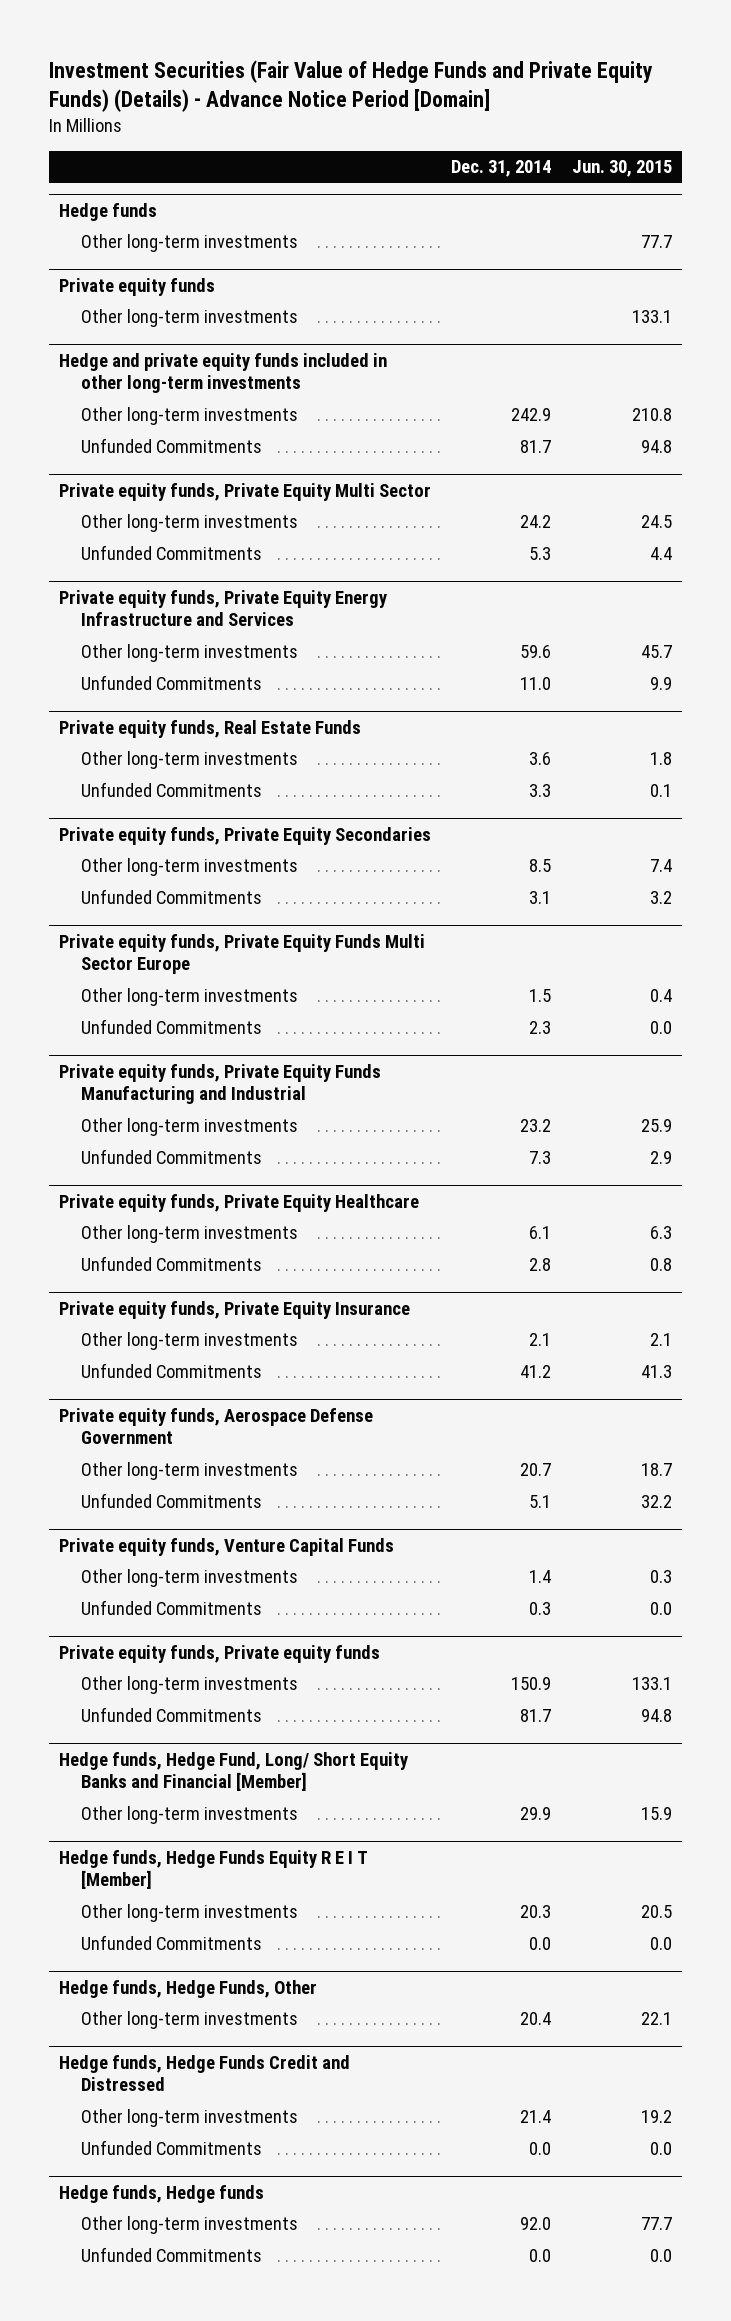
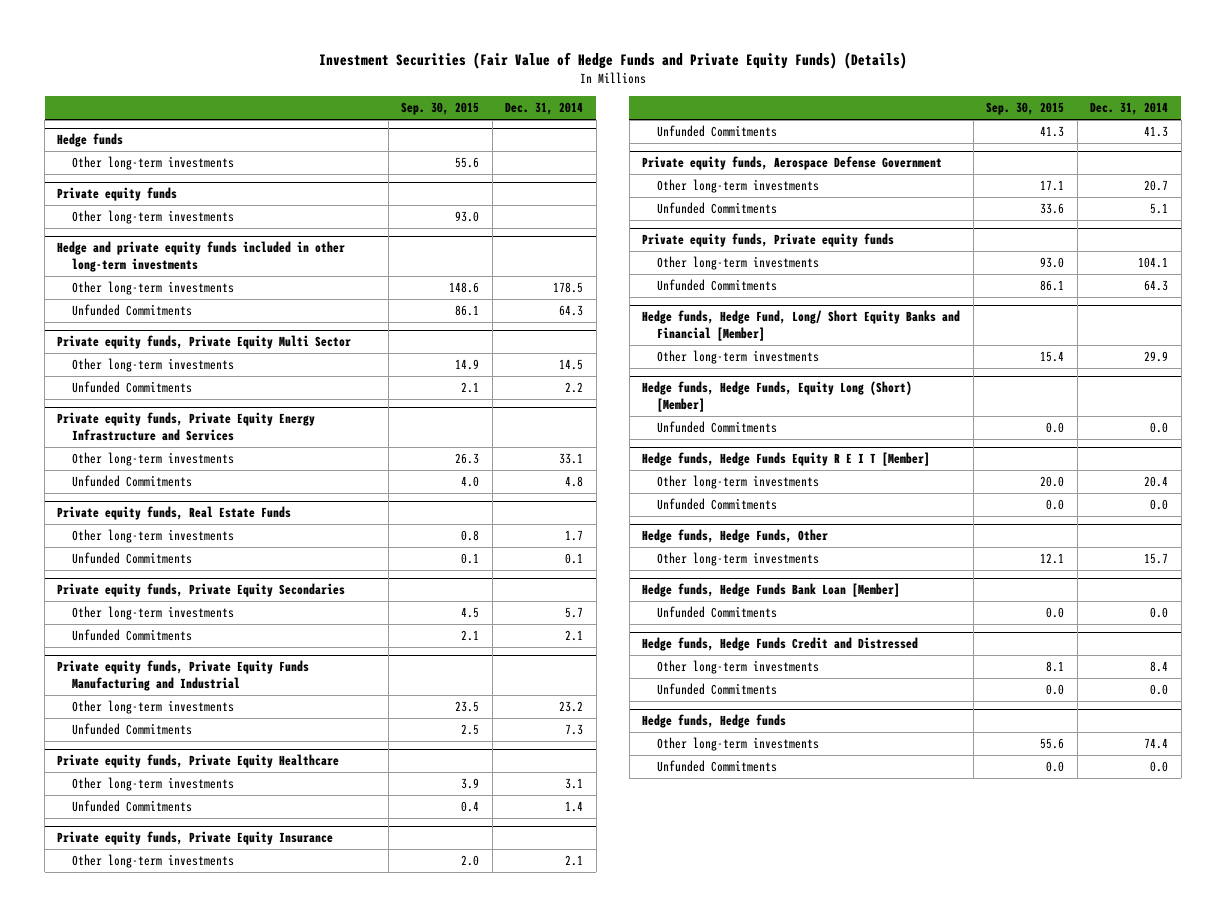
- Investment Securities (Fair Value of Hedge Funds and Private Equity Funds) (Details) - Advance Notice Period [Domain]
+ Investment Securities (Fair Value of Hedge Funds and Private Equity Funds) (Details)
- | Dec. 31, 2014 | Jun. 30, 2015
+ | Sep. 30, 2015 | Dec. 31, 2014
@ Hedge and private equity funds included in other long-term investments
- Other long-term investments | 242.9 | 210.8
- Unfunded Commitments | 81.7 | 94.8
+ Other long-term investments | 148.6 | 178.5
+ Unfunded Commitments | 86.1 | 64.3
@ Private equity funds, Private Equity Multi Sector
- Other long-term investments | 24.2 | 24.5
- Unfunded Commitments | 5.3 | 4.4
+ Other long-term investments | 14.9 | 14.5
+ Unfunded Commitments | 2.1 | 2.2
@ Private equity funds, Private Equity Energy Infrastructure and Services
- Other long-term investments | 59.6 | 45.7
- Unfunded Commitments | 11.0 | 9.9
+ Other long-term investments | 26.3 | 33.1
+ Unfunded Commitments | 4.0 | 4.8
@ Private equity funds, Real Estate Funds
- Other long-term investments | 3.6 | 1.8
- Unfunded Commitments | 3.3 | 0.1
+ Other long-term investments | 0.8 | 1.7
+ Unfunded Commitments | 0.1 | 0.1
@ Private equity funds, Private Equity Secondaries
- Other long-term investments | 8.5 | 7.4
- Unfunded Commitments | 3.1 | 3.2
- Private equity funds, Private Equity Funds Multi Sector Europe
- Other long-term investments | 1.5 | 0.4
- Unfunded Commitments | 2.3 | 0.0
@ Private equity funds, Private Equity Secondaries
+ Other long-term investments | 4.5 | 5.7
+ Unfunded Commitments | 2.1 | 2.1
@ Private equity funds, Private Equity Healthcare
- Other long-term investments | 6.1 | 6.3
- Unfunded Commitments | 2.8 | 0.8
+ Other long-term investments | 3.9 | 3.1
+ Unfunded Commitments | 0.4 | 1.4
@ Private equity funds, Private Equity Insurance
- Unfunded Commitments | 41.2 | 41.3
+ Unfunded Commitments | 41.3 | 41.3
- Private equity funds, Venture Capital Funds
- Other long-term investments | 1.4 | 0.3
- Unfunded Commitments | 0.3 | 0.0
@ Private equity funds, Private equity funds
- Other long-term investments | 150.9 | 133.1
- Unfunded Commitments | 81.7 | 94.8
+ Other long-term investments | 93.0 | 104.1
+ Unfunded Commitments | 86.1 | 64.3
+ Hedge funds, Hedge Funds, Equity Long (Short) [Member]
+ Unfunded Commitments | 0.0 | 0.0
@ Hedge funds, Hedge Funds Equity R E I T [Member]
- Other long-term investments | 20.3 | 20.5
+ Other long-term investments | 20.0 | 20.4
@ Hedge funds, Hedge Funds, Other
- Other long-term investments | 20.4 | 22.1
+ Other long-term investments | 12.1 | 15.7
+ Hedge funds, Hedge Funds Bank Loan [Member]
+ Unfunded Commitments | 0.0 | 0.0
@ Hedge funds, Hedge Funds Credit and Distressed
- Other long-term investments | 21.4 | 19.2
+ Other long-term investments | 8.1 | 8.4
@ Hedge funds, Hedge funds
- Other long-term investments | 92.0 | 77.7
+ Other long-term investments | 55.6 | 74.4

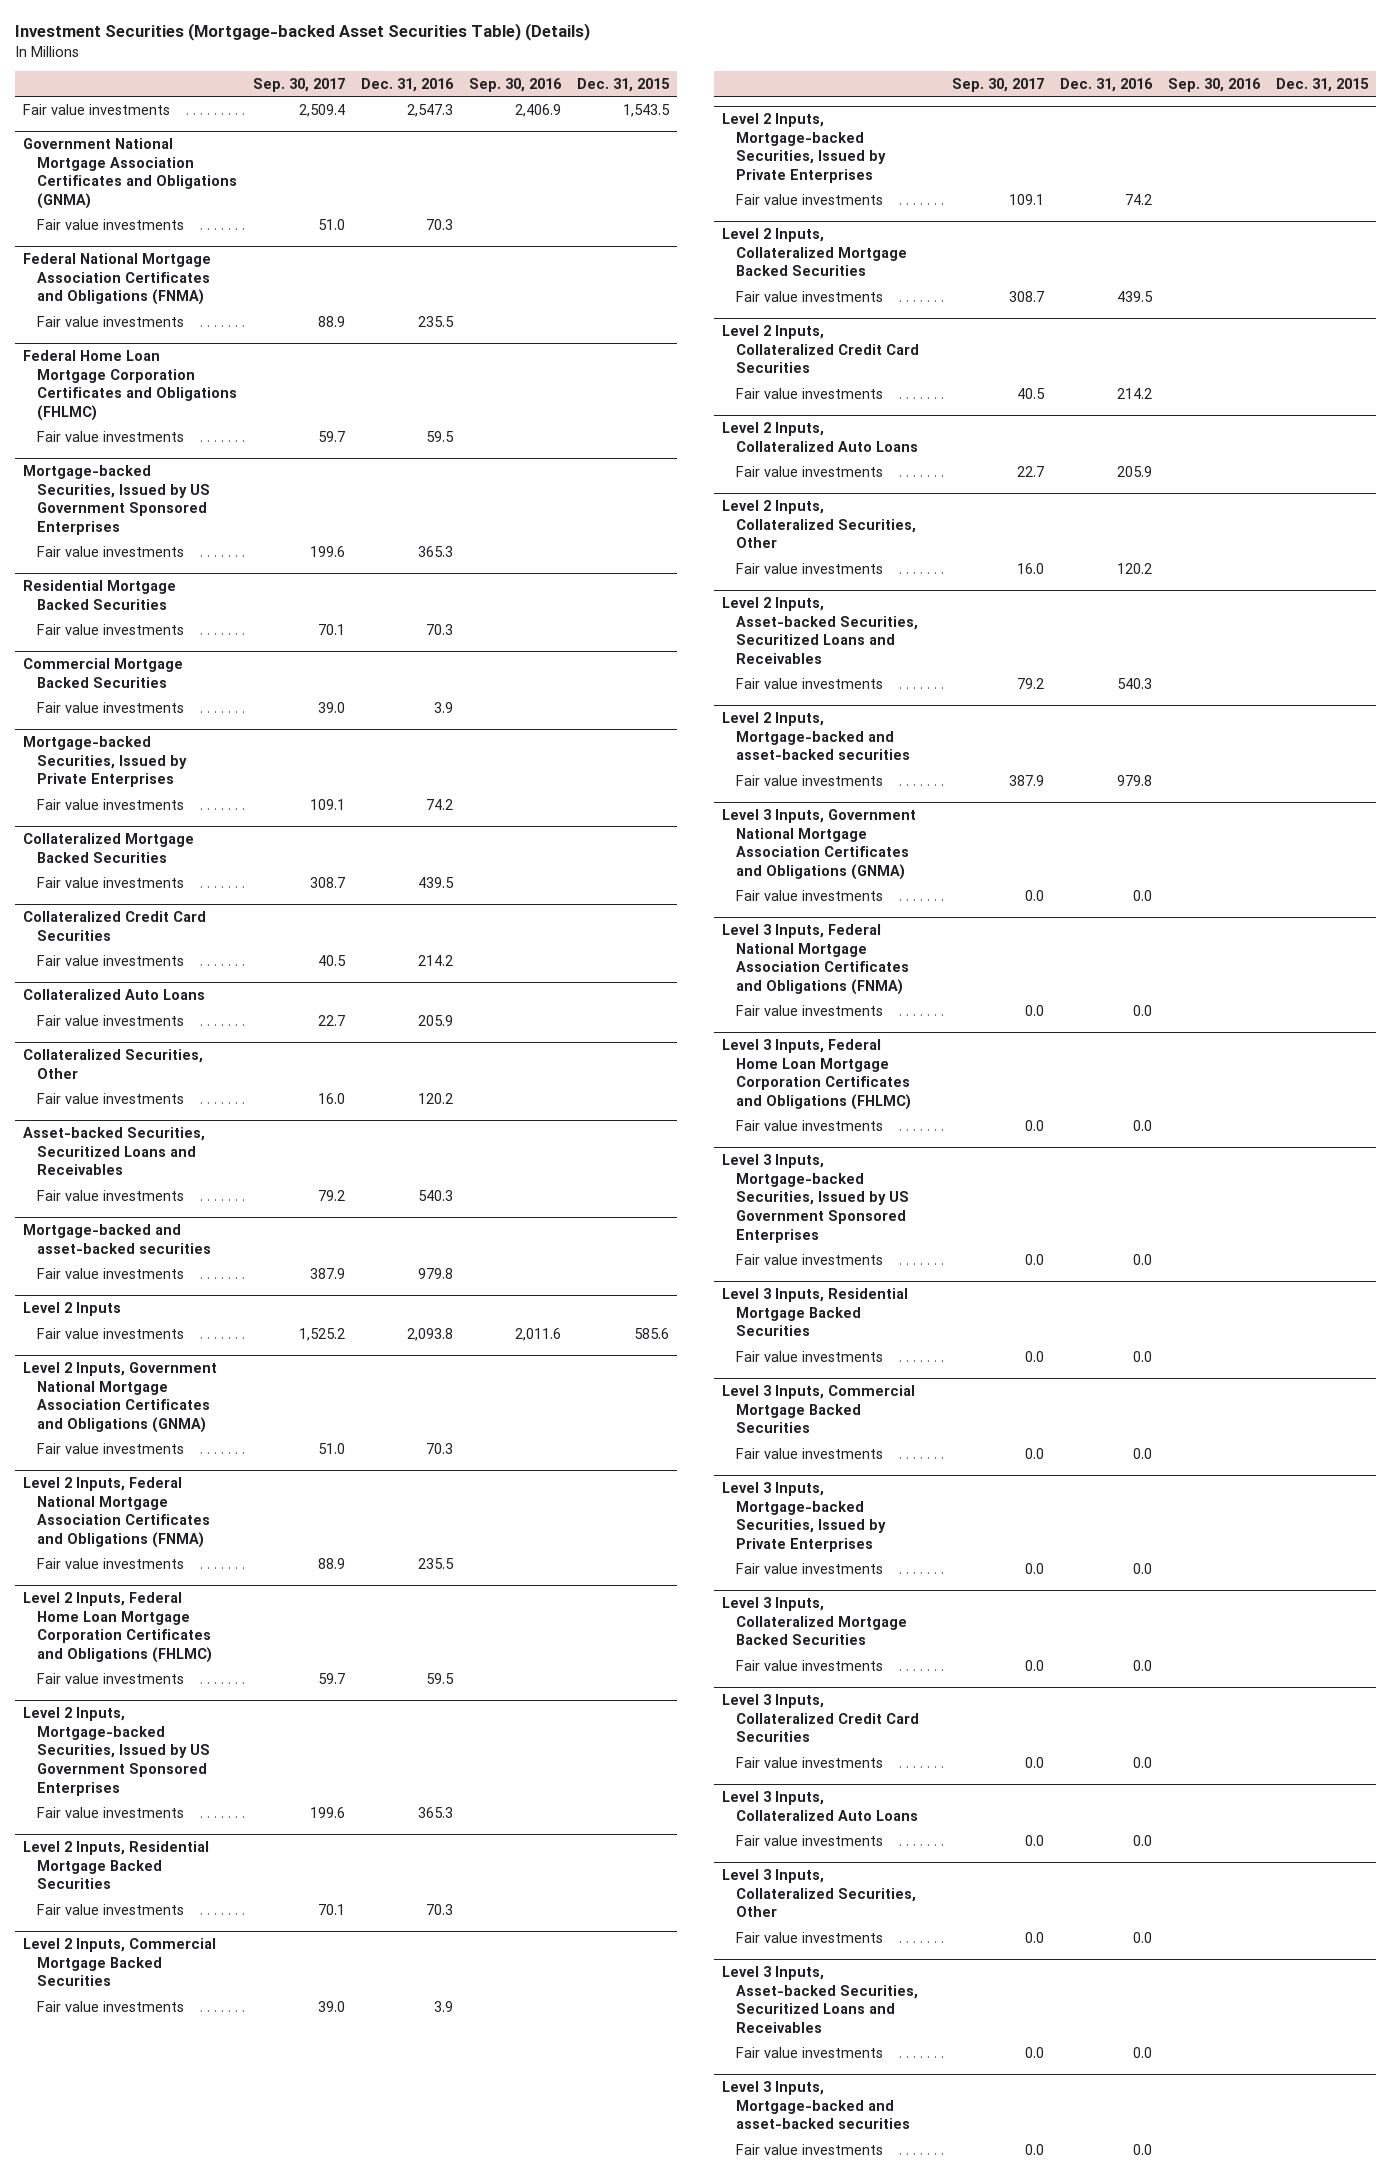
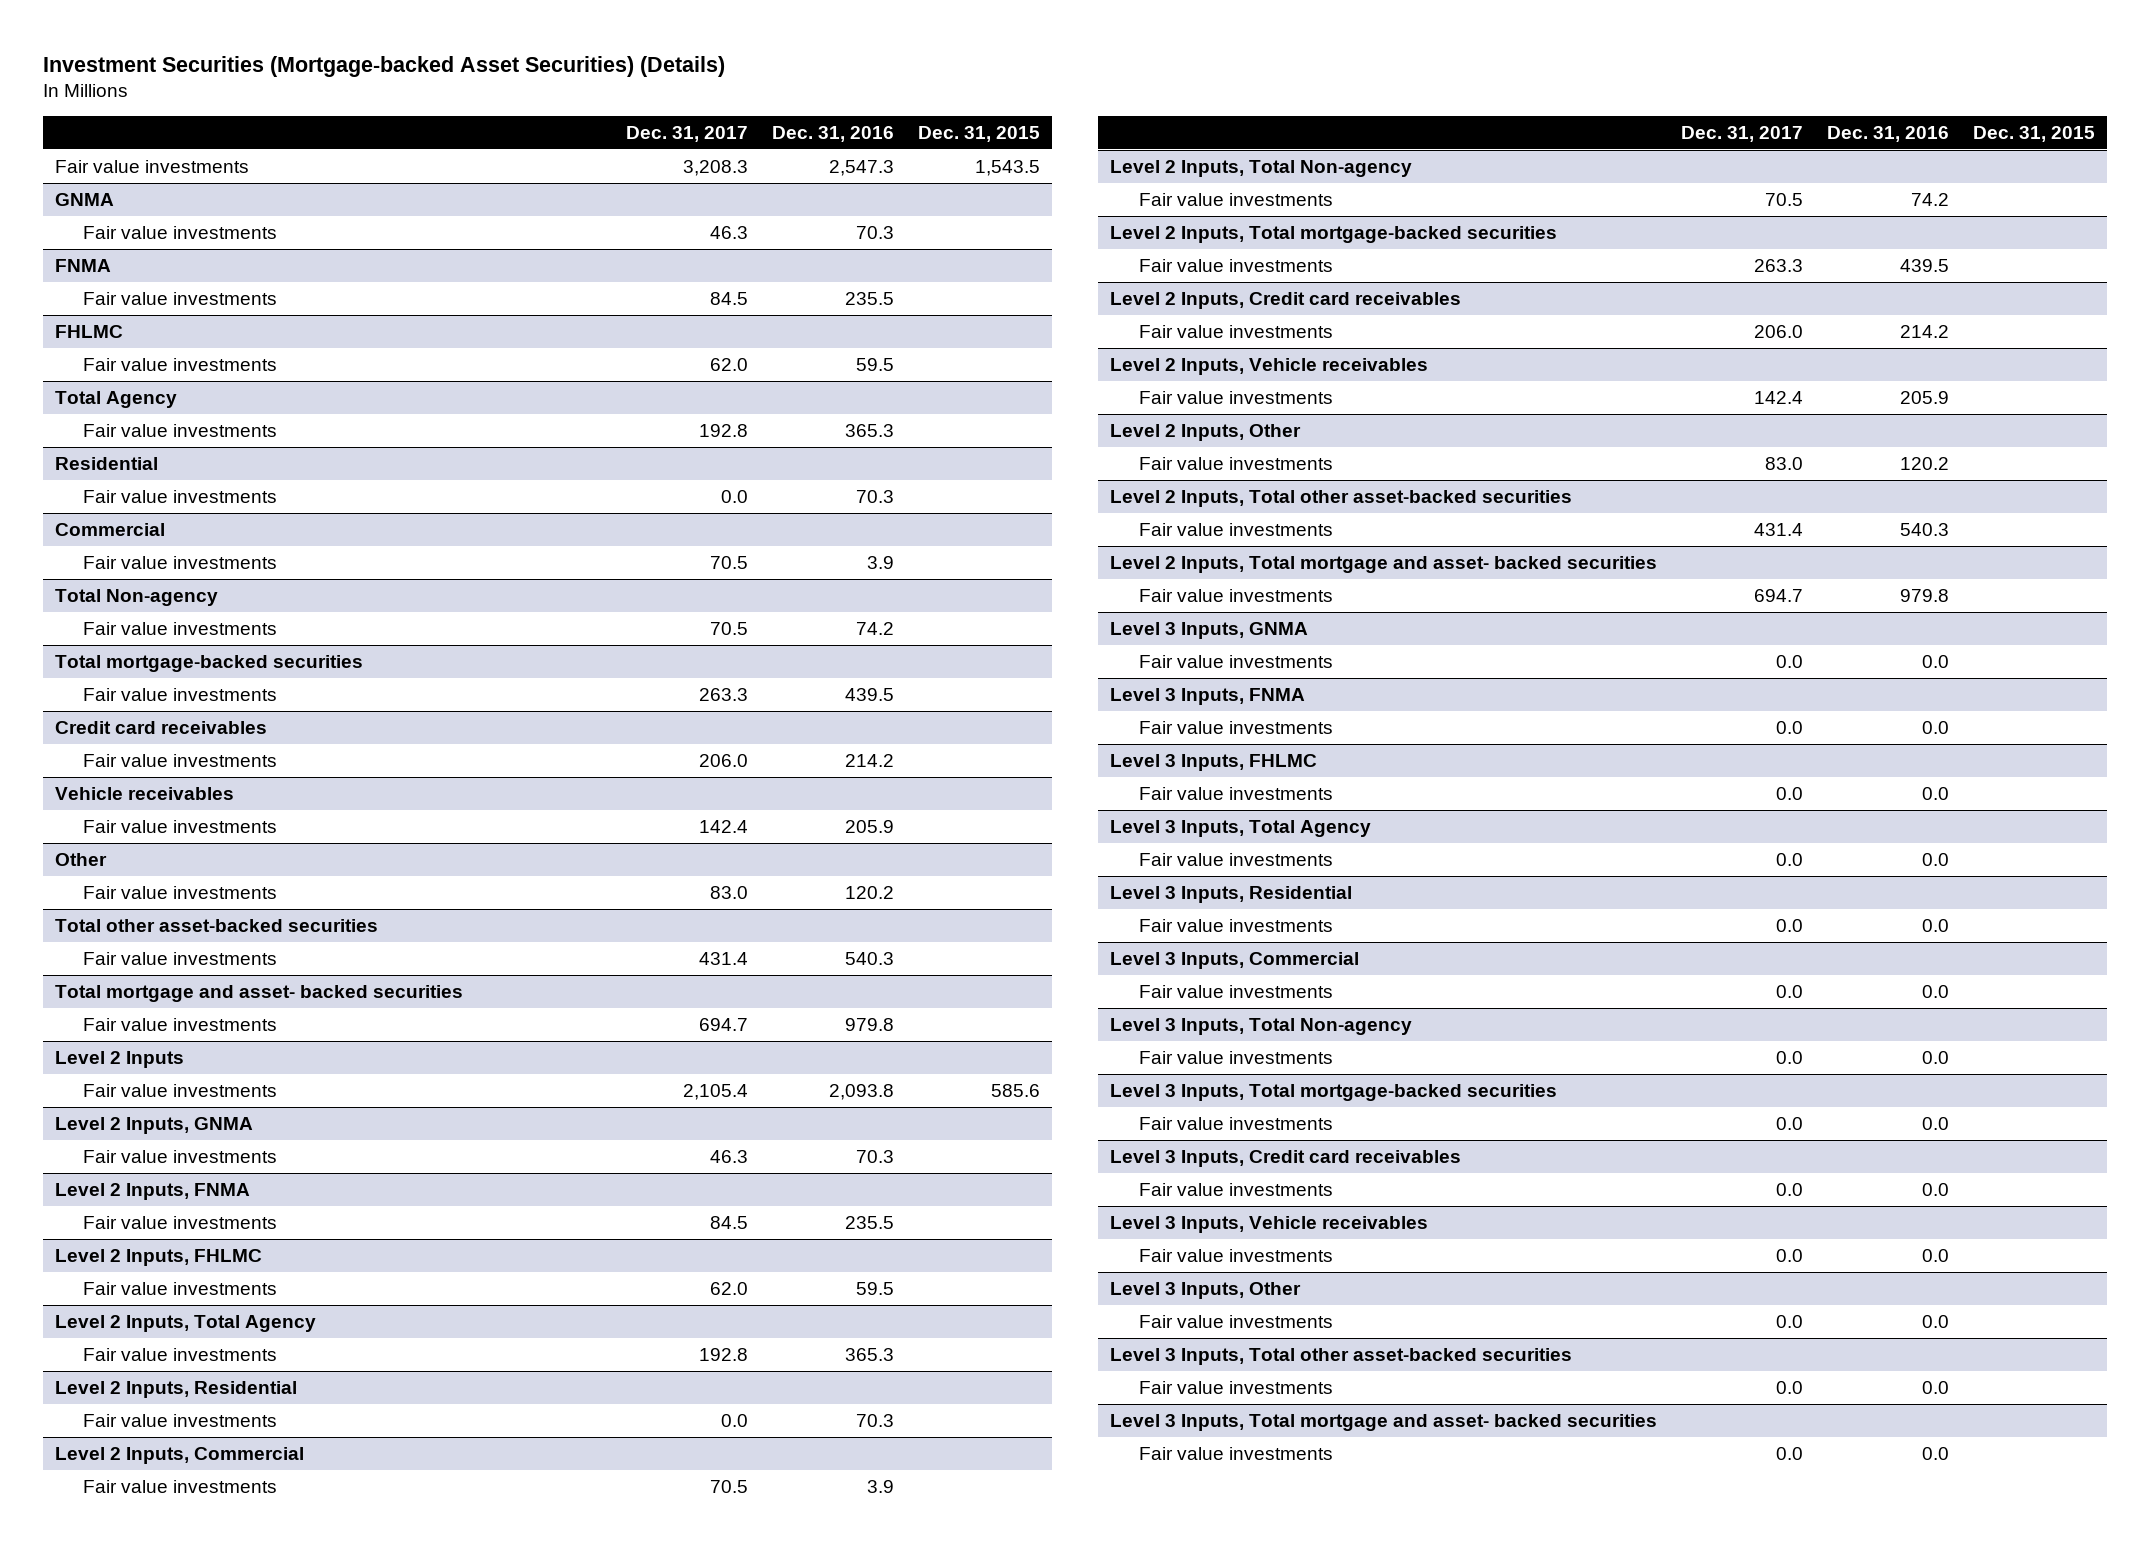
- Investment Securities (Mortgage-backed Asset Securities Table) (Details)
+ Investment Securities (Mortgage-backed Asset Securities) (Details)
- | Sep. 30, 2017 | Dec. 31, 2016 | Sep. 30, 2016 | Dec. 31, 2015
+ | Dec. 31, 2017 | Dec. 31, 2016 | Dec. 31, 2015
- Government National Mortgage Association Certificates and Obligations (GNMA)
+ GNMA
- Federal National Mortgage Association Certificates and Obligations (FNMA)
+ FNMA
- Federal Home Loan Mortgage Corporation Certificates and Obligations (FHLMC)
+ FHLMC
- Mortgage-backed Securities, Issued by US Government Sponsored Enterprises
+ Total Agency
- Residential Mortgage Backed Securities
+ Residential
- Commercial Mortgage Backed Securities
+ Commercial
- Mortgage-backed Securities, Issued by Private Enterprises
+ Total Non-agency
- Collateralized Mortgage Backed Securities
+ Total mortgage-backed securities
- Collateralized Credit Card Securities
+ Credit card receivables
- Collateralized Auto Loans
+ Vehicle receivables
- Collateralized Securities, Other
+ Other
- Asset-backed Securities, Securitized Loans and Receivables
+ Total other asset-backed securities
- Mortgage-backed and asset-backed securities
+ Total mortgage and asset- backed securities
- Level 2 Inputs, Government National Mortgage Association Certificates and Obligations (GNMA)
+ Level 2 Inputs, GNMA
- Level 2 Inputs, Federal National Mortgage Association Certificates and Obligations (FNMA)
+ Level 2 Inputs, FNMA
- Level 2 Inputs, Federal Home Loan Mortgage Corporation Certificates and Obligations (FHLMC)
+ Level 2 Inputs, FHLMC
- Level 2 Inputs, Mortgage-backed Securities, Issued by US Government Sponsored Enterprises
+ Level 2 Inputs, Total Agency
- Level 2 Inputs, Residential Mortgage Backed Securities
+ Level 2 Inputs, Residential
- Level 2 Inputs, Commercial Mortgage Backed Securities
+ Level 2 Inputs, Commercial
- Level 2 Inputs, Mortgage-backed Securities, Issued by Private Enterprises
+ Level 2 Inputs, Total Non-agency
- Level 2 Inputs, Collateralized Mortgage Backed Securities
+ Level 2 Inputs, Total mortgage-backed securities
- Level 2 Inputs, Collateralized Credit Card Securities
+ Level 2 Inputs, Credit card receivables
- Level 2 Inputs, Collateralized Auto Loans
+ Level 2 Inputs, Vehicle receivables
- Level 2 Inputs, Collateralized Securities, Other
+ Level 2 Inputs, Other
- Level 2 Inputs, Asset-backed Securities, Securitized Loans and Receivables
+ Level 2 Inputs, Total other asset-backed securities
- Level 2 Inputs, Mortgage-backed and asset-backed securities
+ Level 2 Inputs, Total mortgage and asset- backed securities
- Level 3 Inputs, Government National Mortgage Association Certificates and Obligations (GNMA)
+ Level 3 Inputs, GNMA
- Level 3 Inputs, Federal National Mortgage Association Certificates and Obligations (FNMA)
+ Level 3 Inputs, FNMA
- Level 3 Inputs, Federal Home Loan Mortgage Corporation Certificates and Obligations (FHLMC)
+ Level 3 Inputs, FHLMC
- Level 3 Inputs, Mortgage-backed Securities, Issued by US Government Sponsored Enterprises
+ Level 3 Inputs, Total Agency
- Level 3 Inputs, Residential Mortgage Backed Securities
+ Level 3 Inputs, Residential
- Level 3 Inputs, Commercial Mortgage Backed Securities
+ Level 3 Inputs, Commercial
- Level 3 Inputs, Mortgage-backed Securities, Issued by Private Enterprises
+ Level 3 Inputs, Total Non-agency
- Level 3 Inputs, Collateralized Mortgage Backed Securities
+ Level 3 Inputs, Total mortgage-backed securities
- Level 3 Inputs, Collateralized Credit Card Securities
+ Level 3 Inputs, Credit card receivables
- Level 3 Inputs, Collateralized Auto Loans
+ Level 3 Inputs, Vehicle receivables
- Level 3 Inputs, Collateralized Securities, Other
+ Level 3 Inputs, Other
- Level 3 Inputs, Asset-backed Securities, Securitized Loans and Receivables
+ Level 3 Inputs, Total other asset-backed securities
- Level 3 Inputs, Mortgage-backed and asset-backed securities
+ Level 3 Inputs, Total mortgage and asset- backed securities

